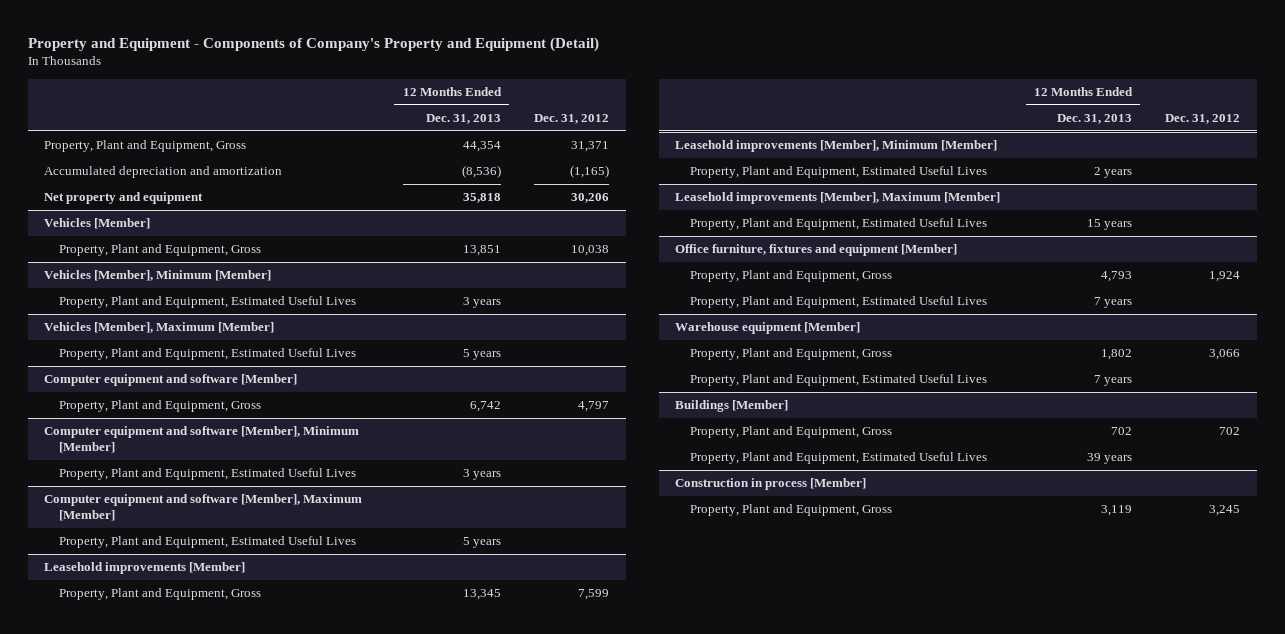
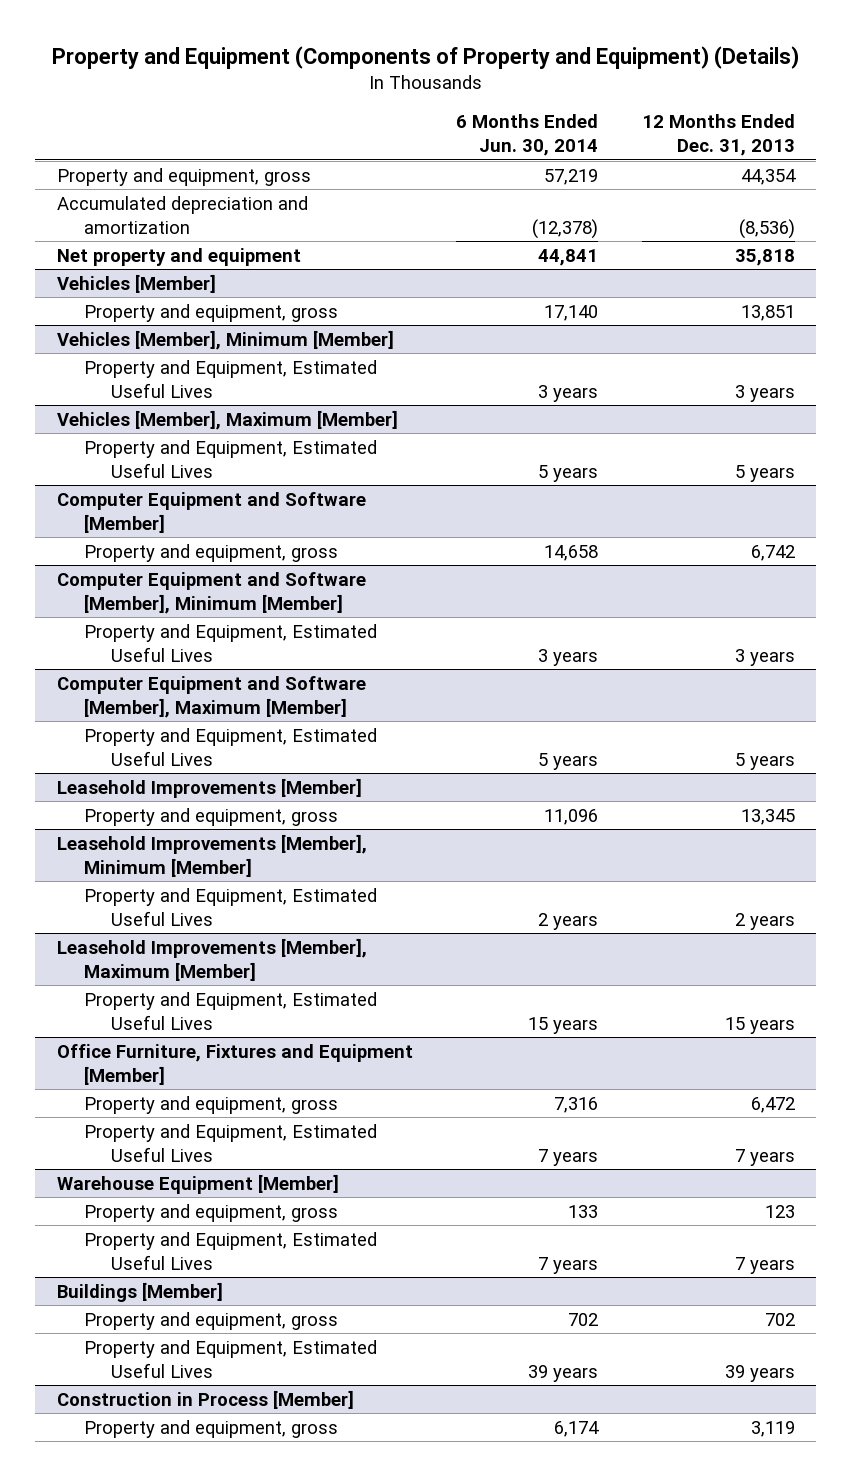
- Property and Equipment - Components of Company's Property and Equipment (Detail)
+ Property and Equipment (Components of Property and Equipment) (Details)
- | 12 Months Ended Dec. 31, 2013 | Dec. 31, 2012
+ | 6 Months Ended Jun. 30, 2014 | 12 Months Ended Dec. 31, 2013
- Property, Plant and Equipment, Gross | 44,354 | 31,371
+ Property and equipment, gross | 57,219 | 44,354
@ Vehicles [Member]
- Property, Plant and Equipment, Gross | 13,851 | 10,038
+ Property and equipment, gross | 17,140 | 13,851
@ Vehicles [Member], Minimum [Member]
- Property, Plant and Equipment, Estimated Useful Lives | 3 years |
+ Property and Equipment, Estimated Useful Lives | 3 years | 3 years
@ Vehicles [Member], Maximum [Member]
- Property, Plant and Equipment, Estimated Useful Lives | 5 years |
- Computer equipment and software [Member]
- Property, Plant and Equipment, Gross | 6,742 | 4,797
- Computer equipment and software [Member], Minimum [Member]
- Property, Plant and Equipment, Estimated Useful Lives | 3 years |
- Computer equipment and software [Member], Maximum [Member]
- Property, Plant and Equipment, Estimated Useful Lives | 5 years |
- Leasehold improvements [Member]
- Property, Plant and Equipment, Gross | 13,345 | 7,599
- Leasehold improvements [Member], Minimum [Member]
- Property, Plant and Equipment, Estimated Useful Lives | 2 years |
- Leasehold improvements [Member], Maximum [Member]
- Property, Plant and Equipment, Estimated Useful Lives | 15 years |
- Office furniture, fixtures and equipment [Member]
- Property, Plant and Equipment, Gross | 4,793 | 1,924
- Property, Plant and Equipment, Estimated Useful Lives | 7 years |
- Warehouse equipment [Member]
- Property, Plant and Equipment, Gross | 1,802 | 3,066
- Property, Plant and Equipment, Estimated Useful Lives | 7 years |
@ Vehicles [Member], Maximum [Member]
+ Property and Equipment, Estimated Useful Lives | 5 years | 5 years
+ Computer Equipment and Software [Member]
+ Property and equipment, gross | 14,658 | 6,742
+ Computer Equipment and Software [Member], Minimum [Member]
+ Property and Equipment, Estimated Useful Lives | 3 years | 3 years
+ Computer Equipment and Software [Member], Maximum [Member]
+ Property and Equipment, Estimated Useful Lives | 5 years | 5 years
+ Leasehold Improvements [Member]
+ Property and equipment, gross | 11,096 | 13,345
+ Leasehold Improvements [Member], Minimum [Member]
+ Property and Equipment, Estimated Useful Lives | 2 years | 2 years
+ Leasehold Improvements [Member], Maximum [Member]
+ Property and Equipment, Estimated Useful Lives | 15 years | 15 years
+ Office Furniture, Fixtures and Equipment [Member]
+ Property and equipment, gross | 7,316 | 6,472
+ Property and Equipment, Estimated Useful Lives | 7 years | 7 years
+ Warehouse Equipment [Member]
+ Property and equipment, gross | 133 | 123
+ Property and Equipment, Estimated Useful Lives | 7 years | 7 years
@ Buildings [Member]
- Property, Plant and Equipment, Gross | 702 | 702
- Property, Plant and Equipment, Estimated Useful Lives | 39 years |
- Construction in process [Member]
- Property, Plant and Equipment, Gross | 3,119 | 3,245
@ Buildings [Member]
+ Property and equipment, gross | 702 | 702
+ Property and Equipment, Estimated Useful Lives | 39 years | 39 years
+ Construction in Process [Member]
+ Property and equipment, gross | 6,174 | 3,119

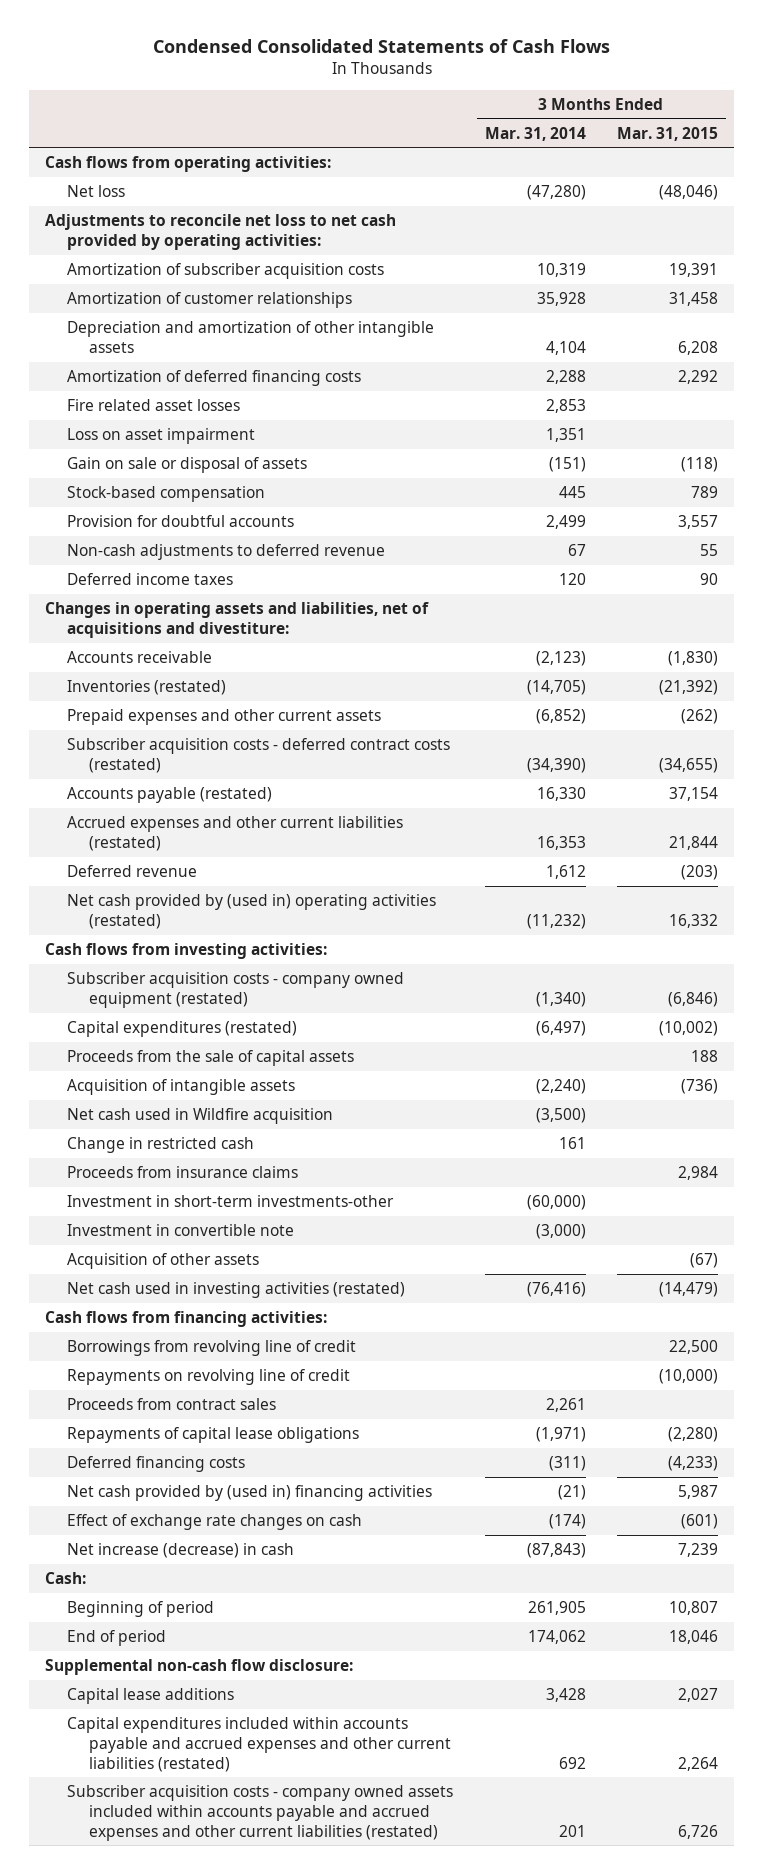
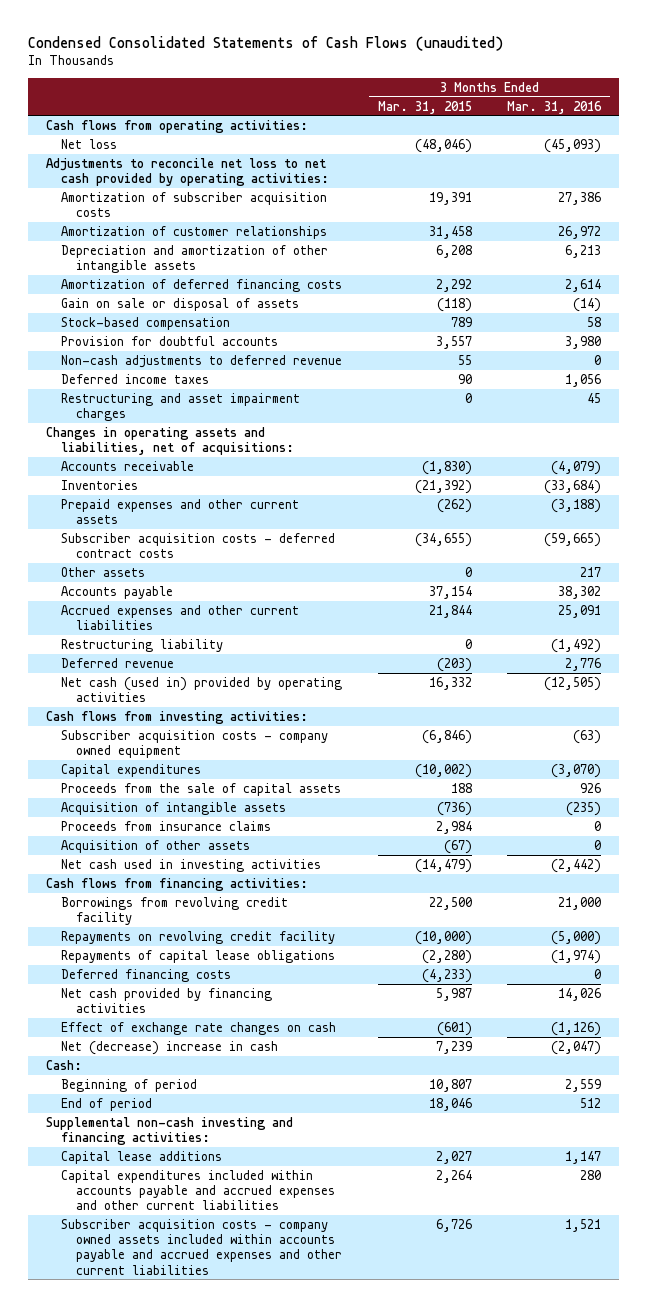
- Condensed Consolidated Statements of Cash Flows
+ Condensed Consolidated Statements of Cash Flows (unaudited)
- | 3 Months Ended Mar. 31, 2014 | 3 Months Ended Mar. 31, 2015
+ | 3 Months Ended Mar. 31, 2015 | 3 Months Ended Mar. 31, 2016
- Fire related asset losses | 2,853 |
- Loss on asset impairment | 1,351 |
- Changes in operating assets and liabilities, net of acquisitions and divestiture:
+ Restructuring and asset impairment charges | 0 | 45
+ Changes in operating assets and liabilities, net of acquisitions:
- Inventories (restated) | (14,705) | (21,392)
+ Inventories | (21,392) | (33,684)
- Subscriber acquisition costs - deferred contract costs (restated) | (34,390) | (34,655)
- Accounts payable (restated) | 16,330 | 37,154
- Accrued expenses and other current liabilities (restated) | 16,353 | 21,844
+ Subscriber acquisition costs - deferred contract costs | (34,655) | (59,665)
+ Other assets | 0 | 217
+ Accounts payable | 37,154 | 38,302
+ Accrued expenses and other current liabilities | 21,844 | 25,091
+ Restructuring liability | 0 | (1,492)
- Net cash provided by (used in) operating activities (restated) | (11,232) | 16,332
+ Net cash (used in) provided by operating activities | 16,332 | (12,505)
- Subscriber acquisition costs - company owned equipment (restated) | (1,340) | (6,846)
- Capital expenditures (restated) | (6,497) | (10,002)
+ Subscriber acquisition costs - company owned equipment | (6,846) | (63)
+ Capital expenditures | (10,002) | (3,070)
- Net cash used in Wildfire acquisition | (3,500) |
- Change in restricted cash | 161 |
- Investment in short-term investments-other | (60,000) |
- Investment in convertible note | (3,000) |
- Net cash used in investing activities (restated) | (76,416) | (14,479)
+ Net cash used in investing activities | (14,479) | (2,442)
- Borrowings from revolving line of credit | | 22,500
- Repayments on revolving line of credit | | (10,000)
- Proceeds from contract sales | 2,261 |
+ Borrowings from revolving credit facility | 22,500 | 21,000
+ Repayments on revolving credit facility | (10,000) | (5,000)
- Net cash provided by (used in) financing activities | (21) | 5,987
+ Net cash provided by financing activities | 5,987 | 14,026
- Net increase (decrease) in cash | (87,843) | 7,239
+ Net (decrease) increase in cash | 7,239 | (2,047)
- Supplemental non-cash flow disclosure:
+ Supplemental non-cash investing and financing activities:
- Capital expenditures included within accounts payable and accrued expenses and other current liabilities (restated) | 692 | 2,264
- Subscriber acquisition costs - company owned assets included within accounts payable and accrued expenses and other current liabilities (restated) | 201 | 6,726
+ Capital expenditures included within accounts payable and accrued expenses and other current liabilities | 2,264 | 280
+ Subscriber acquisition costs - company owned assets included within accounts payable and accrued expenses and other current liabilities | 6,726 | 1,521

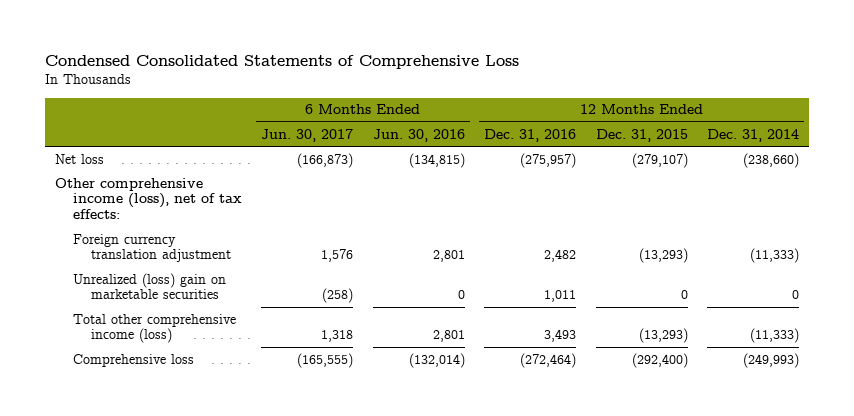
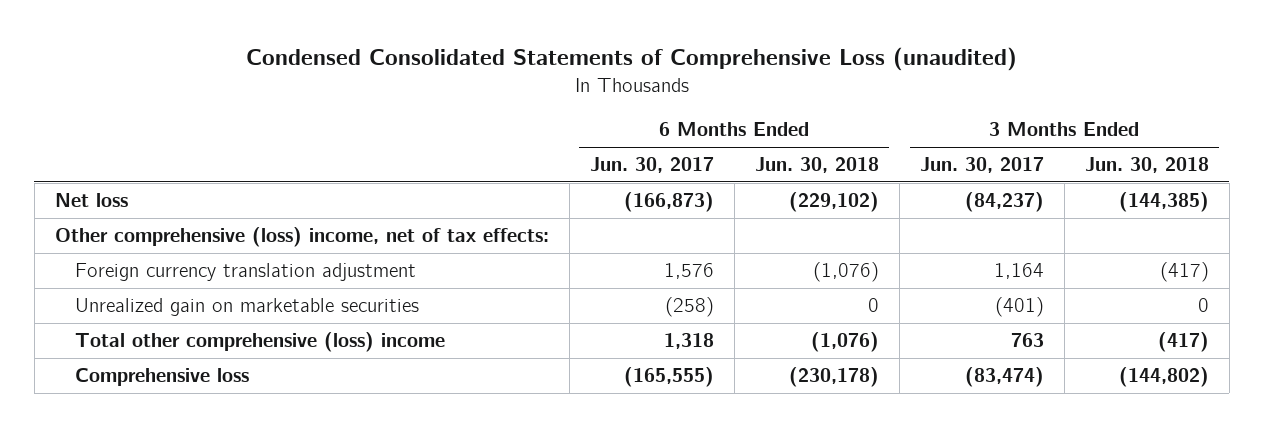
- Condensed Consolidated Statements of Comprehensive Loss
+ Condensed Consolidated Statements of Comprehensive Loss (unaudited)
- | 6 Months Ended Jun. 30, 2017 | 6 Months Ended Jun. 30, 2016 | 12 Months Ended Dec. 31, 2016 | 12 Months Ended Dec. 31, 2015 | 12 Months Ended Dec. 31, 2014
+ | 6 Months Ended Jun. 30, 2017 | 6 Months Ended Jun. 30, 2018 | 3 Months Ended Jun. 30, 2017 | 3 Months Ended Jun. 30, 2018
- Other comprehensive income (loss), net of tax effects:
+ Other comprehensive (loss) income, net of tax effects:
- Unrealized (loss) gain on marketable securities | (258) | 0 | 1,011 | 0 | 0
- Total other comprehensive income (loss) | 1,318 | 2,801 | 3,493 | (13,293) | (11,333)
+ Unrealized gain on marketable securities | (258) | 0 | (401) | 0
+ Total other comprehensive (loss) income | 1,318 | (1,076) | 763 | (417)

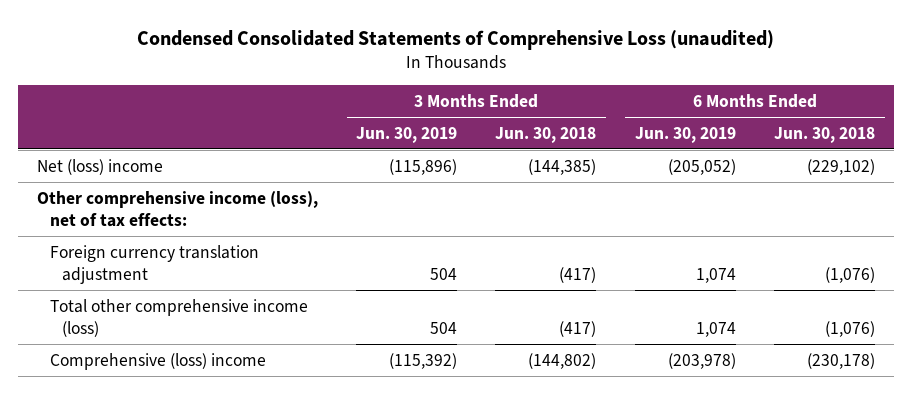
- | 6 Months Ended Jun. 30, 2017 | 6 Months Ended Jun. 30, 2018 | 3 Months Ended Jun. 30, 2017 | 3 Months Ended Jun. 30, 2018
+ | 3 Months Ended Jun. 30, 2019 | 3 Months Ended Jun. 30, 2018 | 6 Months Ended Jun. 30, 2019 | 6 Months Ended Jun. 30, 2018
- Net loss | (166,873) | (229,102) | (84,237) | (144,385)
- Other comprehensive (loss) income, net of tax effects:
+ Net (loss) income | (115,896) | (144,385) | (205,052) | (229,102)
+ Other comprehensive income (loss), net of tax effects:
- Unrealized gain on marketable securities | (258) | 0 | (401) | 0
- Total other comprehensive (loss) income | 1,318 | (1,076) | 763 | (417)
- Comprehensive loss | (165,555) | (230,178) | (83,474) | (144,802)
+ Total other comprehensive income (loss) | 504 | (417) | 1,074 | (1,076)
+ Comprehensive (loss) income | (115,392) | (144,802) | (203,978) | (230,178)

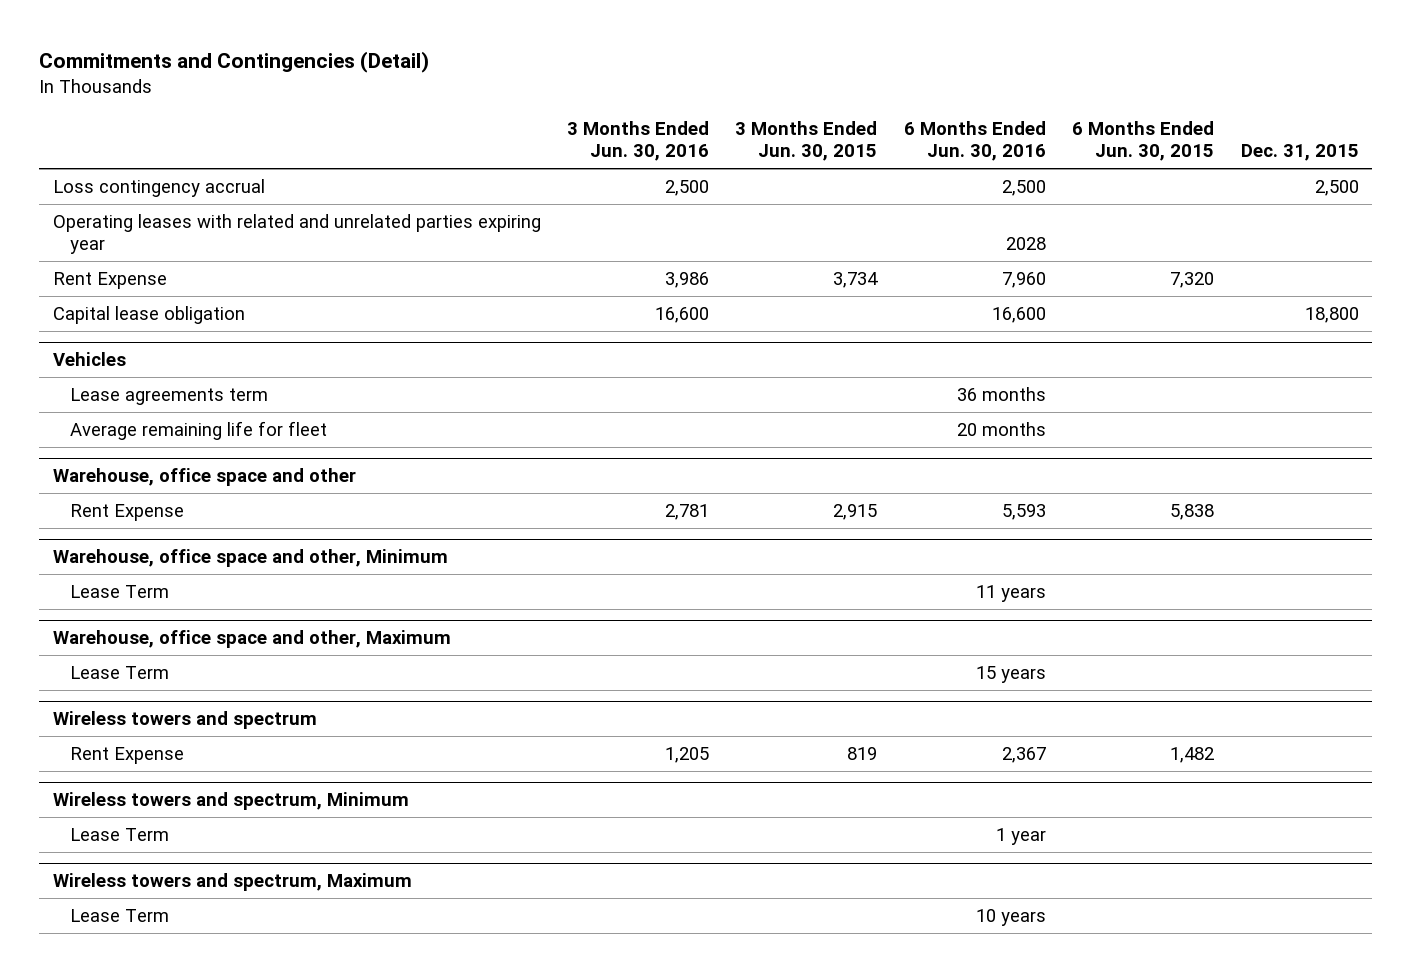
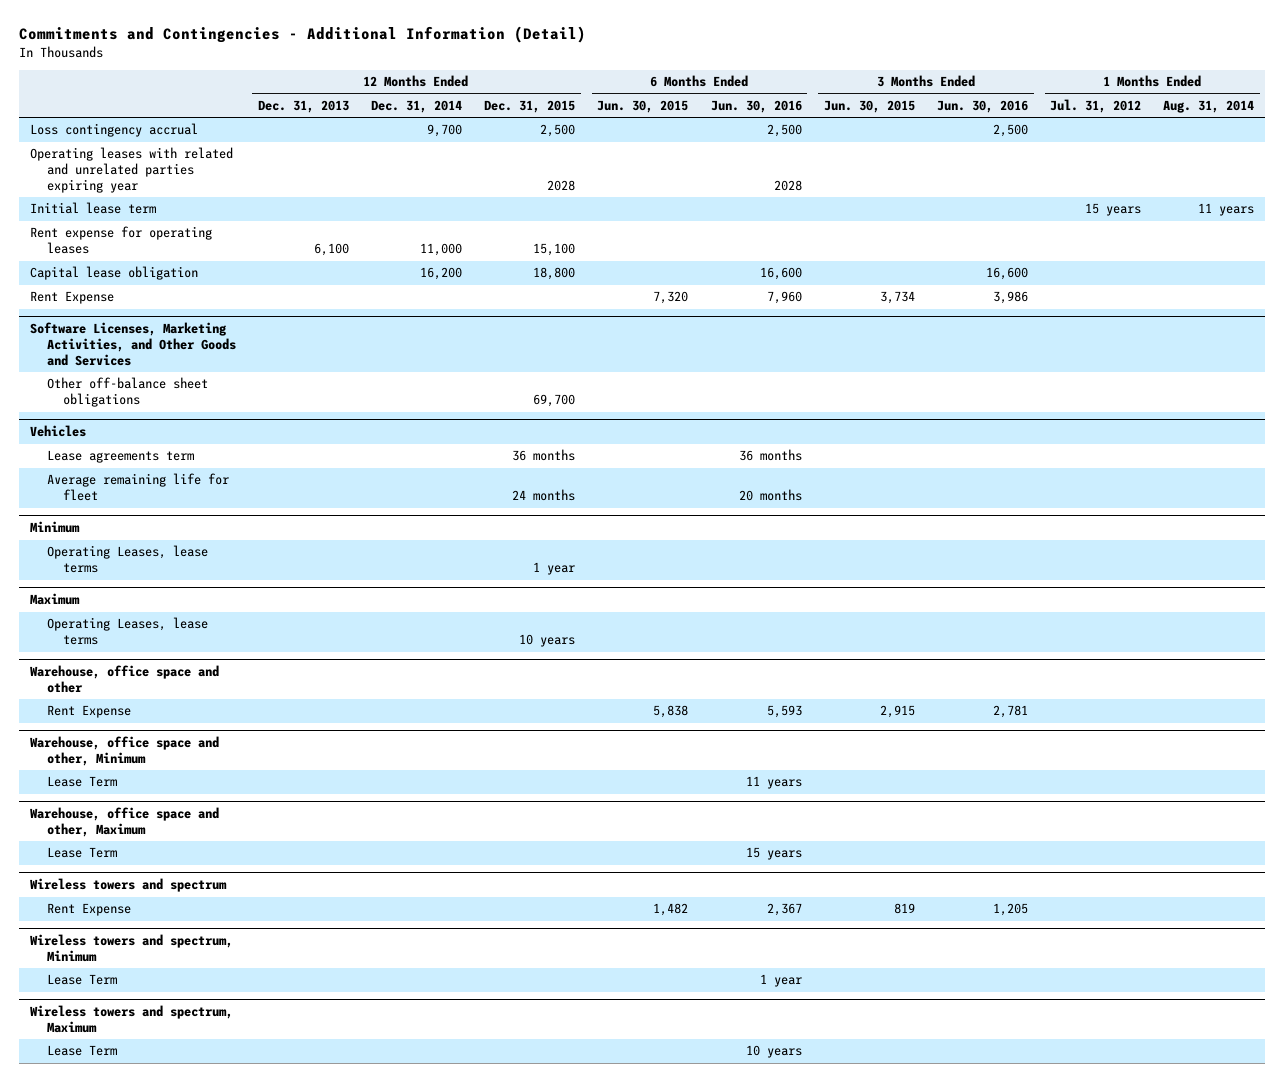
- Commitments and Contingencies (Detail)
+ Commitments and Contingencies - Additional Information (Detail)
- | 3 Months Ended Jun. 30, 2016 | 3 Months Ended Jun. 30, 2015 | 6 Months Ended Jun. 30, 2016 | 6 Months Ended Jun. 30, 2015 | Dec. 31, 2015
+ | 12 Months Ended Dec. 31, 2013 | 12 Months Ended Dec. 31, 2014 | 12 Months Ended Dec. 31, 2015 | 6 Months Ended Jun. 30, 2015 | 6 Months Ended Jun. 30, 2016 | 3 Months Ended Jun. 30, 2015 | 3 Months Ended Jun. 30, 2016 | 1 Months Ended Jul. 31, 2012 | 1 Months Ended Aug. 31, 2014
+ Initial lease term | | | | | | | | 15 years | 11 years
+ Rent expense for operating leases | 6,100 | 11,000 | 15,100 | | | | | |
moved down: Rent Expense | | | | 7,320 | 7,960 | 3,734 | 3,986 | |
+ Software Licenses, Marketing Activities, and Other Goods and Services
+ Other off-balance sheet obligations | | | 69,700 | | | | | |
+ Minimum
+ Operating Leases, lease terms | | | 1 year | | | | | |
+ Maximum
+ Operating Leases, lease terms | | | 10 years | | | | | |

